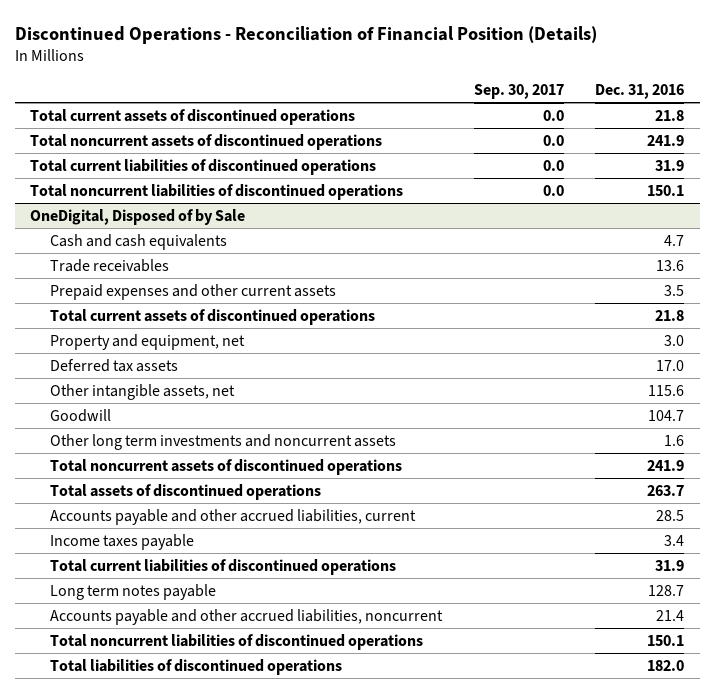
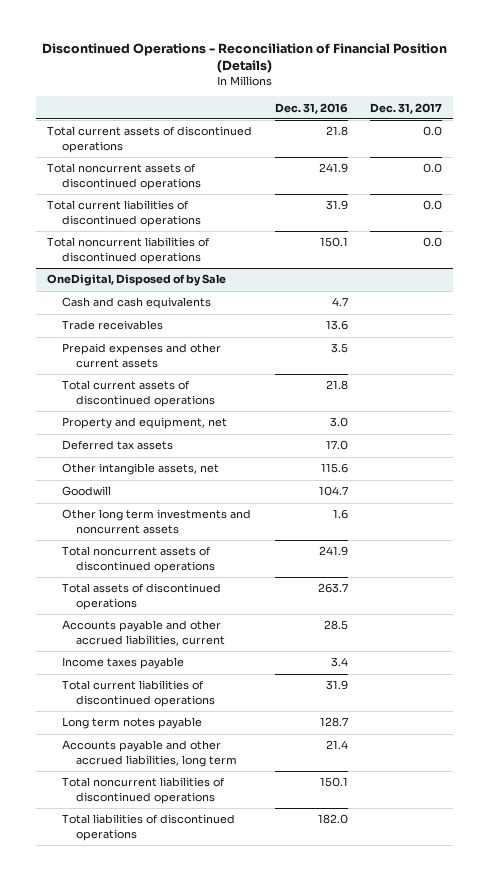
- | Sep. 30, 2017 | Dec. 31, 2016
+ | Dec. 31, 2016 | Dec. 31, 2017
@ OneDigital, Disposed of by Sale
- Accounts payable and other accrued liabilities, noncurrent | | 21.4
+ Accounts payable and other accrued liabilities, long term | 21.4 |

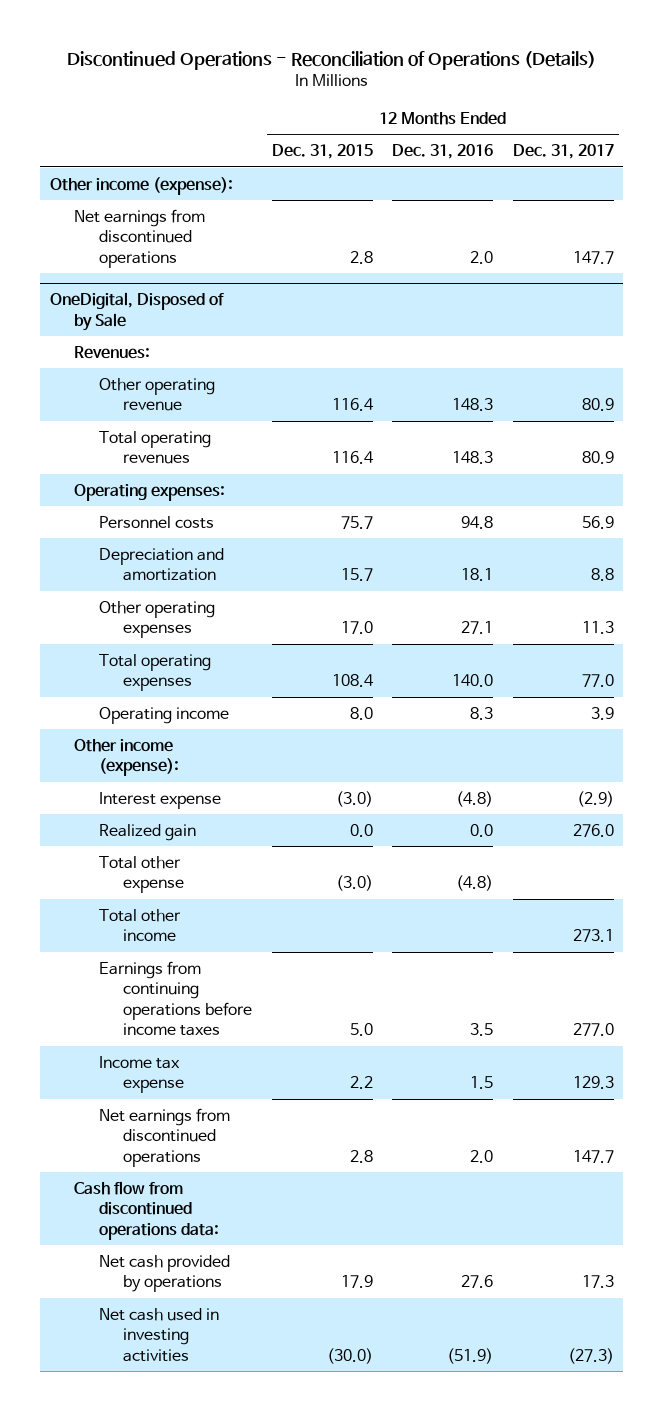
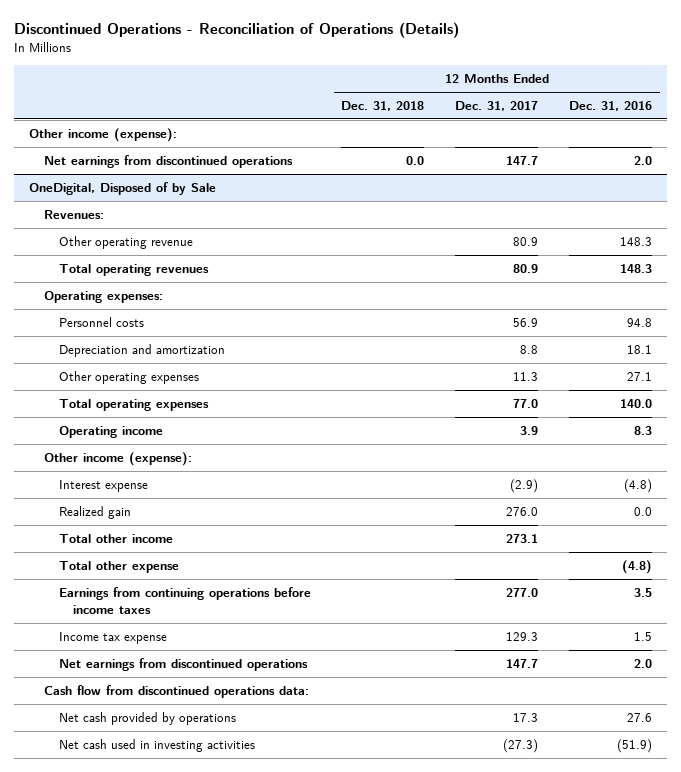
- | 12 Months Ended Dec. 31, 2015 | 12 Months Ended Dec. 31, 2016 | 12 Months Ended Dec. 31, 2017
+ | 12 Months Ended Dec. 31, 2018 | 12 Months Ended Dec. 31, 2017 | 12 Months Ended Dec. 31, 2016
@ OneDigital, Disposed of by Sale
moved down: Total other expense | | | (4.8)

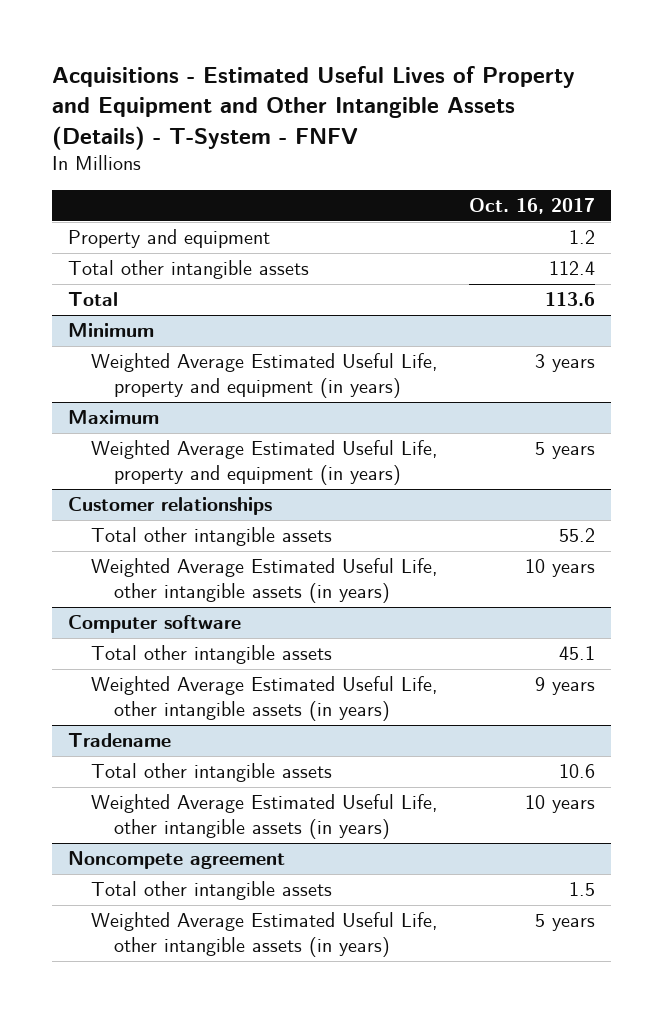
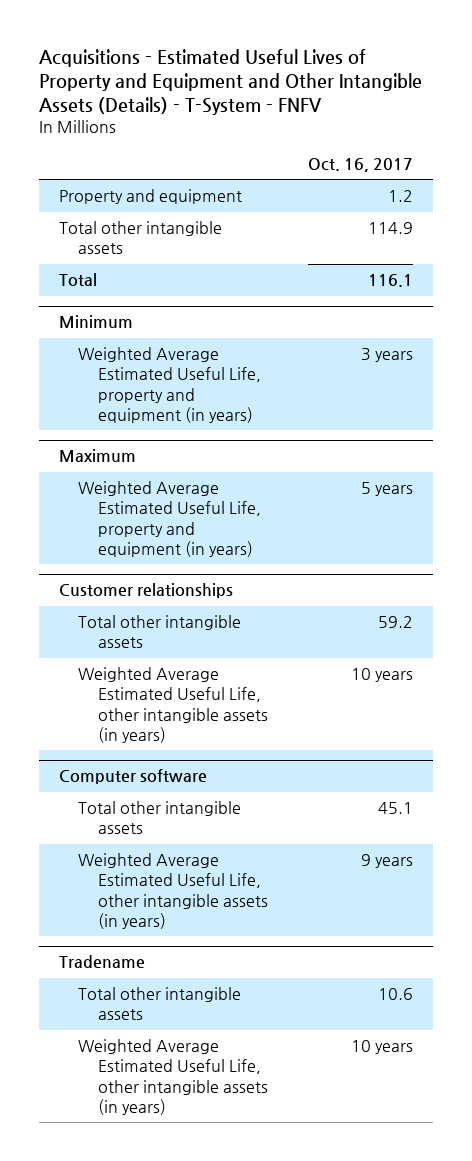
- Total other intangible assets | 112.4
- Total | 113.6
+ Total other intangible assets | 114.9
+ Total | 116.1
@ Customer relationships
- Total other intangible assets | 55.2
+ Total other intangible assets | 59.2
- Noncompete agreement
- Total other intangible assets | 1.5
- Weighted Average Estimated Useful Life, other intangible assets (in years) | 5 years

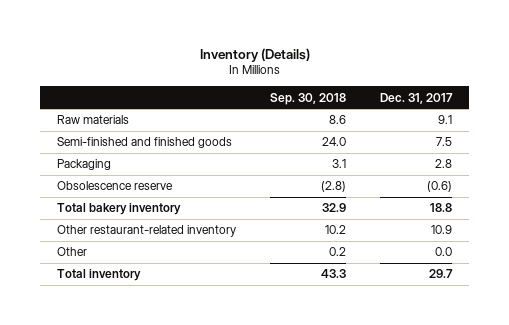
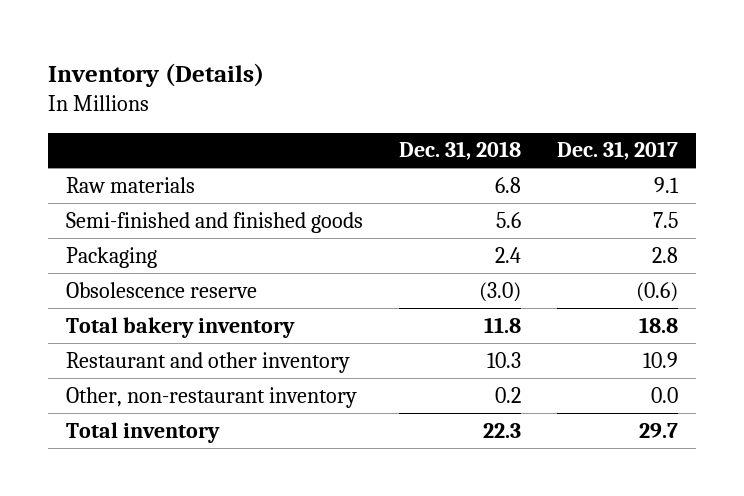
- | Sep. 30, 2018 | Dec. 31, 2017
+ | Dec. 31, 2018 | Dec. 31, 2017
- Other restaurant-related inventory | 10.2 | 10.9
- Other | 0.2 | 0.0
+ Restaurant and other inventory | 10.3 | 10.9
+ Other, non-restaurant inventory | 0.2 | 0.0

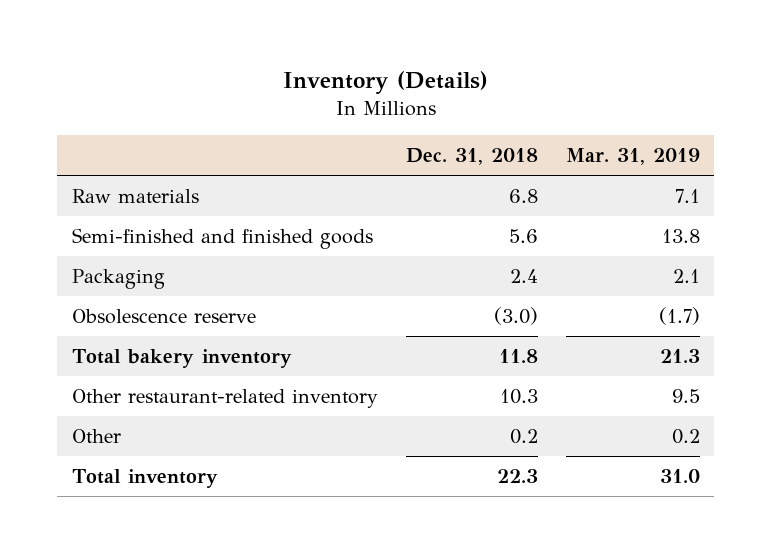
- | Dec. 31, 2018 | Dec. 31, 2017
+ | Dec. 31, 2018 | Mar. 31, 2019
- Restaurant and other inventory | 10.3 | 10.9
- Other, non-restaurant inventory | 0.2 | 0.0
+ Other restaurant-related inventory | 10.3 | 9.5
+ Other | 0.2 | 0.2

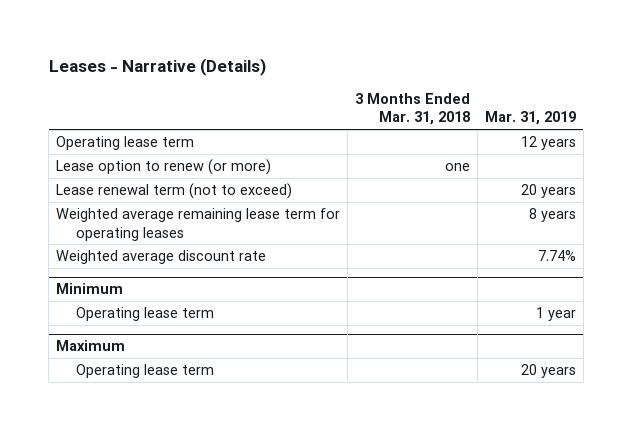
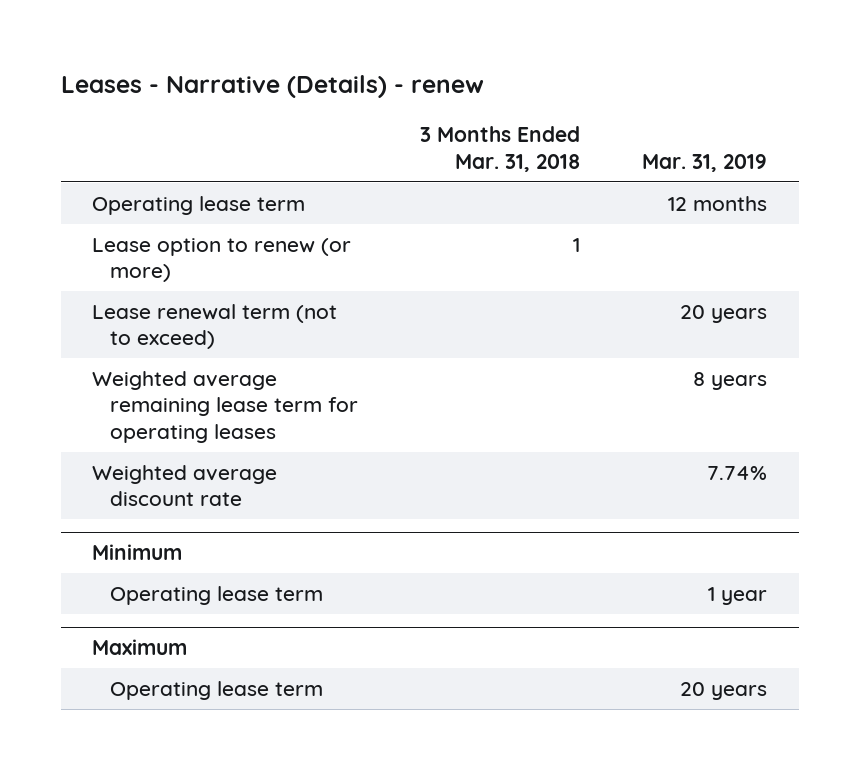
- Leases - Narrative (Details)
+ Leases - Narrative (Details) - renew
- Operating lease term | | 12 years
- Lease option to renew (or more) | one |
+ Operating lease term | | 12 months
+ Lease option to renew (or more) | 1 |

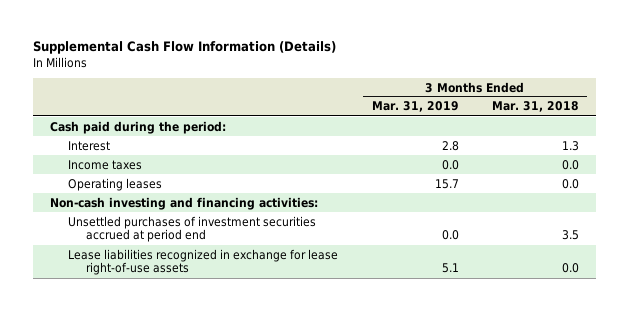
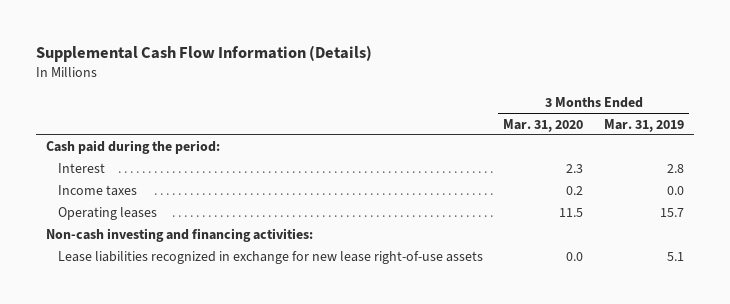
- | 3 Months Ended Mar. 31, 2019 | 3 Months Ended Mar. 31, 2018
+ | 3 Months Ended Mar. 31, 2020 | 3 Months Ended Mar. 31, 2019
- Unsettled purchases of investment securities accrued at period end | 0.0 | 3.5
- Lease liabilities recognized in exchange for lease right-of-use assets | 5.1 | 0.0
+ Lease liabilities recognized in exchange for new lease right-of-use assets | 0.0 | 5.1

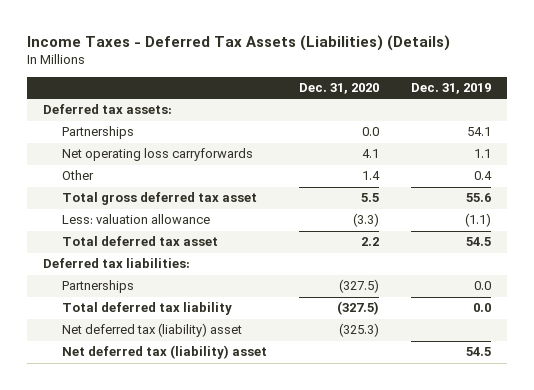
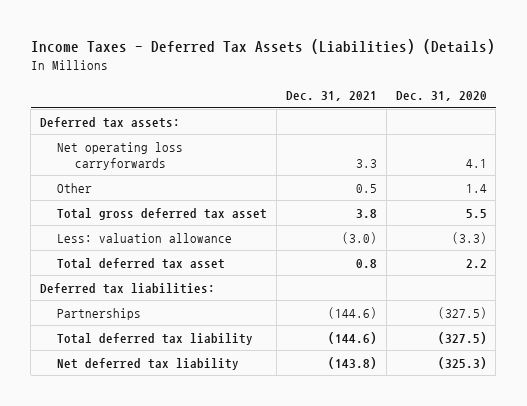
- | Dec. 31, 2020 | Dec. 31, 2019
+ | Dec. 31, 2021 | Dec. 31, 2020
- Partnerships | 0.0 | 54.1
- Net deferred tax (liability) asset | (325.3) |
- Net deferred tax (liability) asset | | 54.5
+ Net deferred tax liability | (143.8) | (325.3)

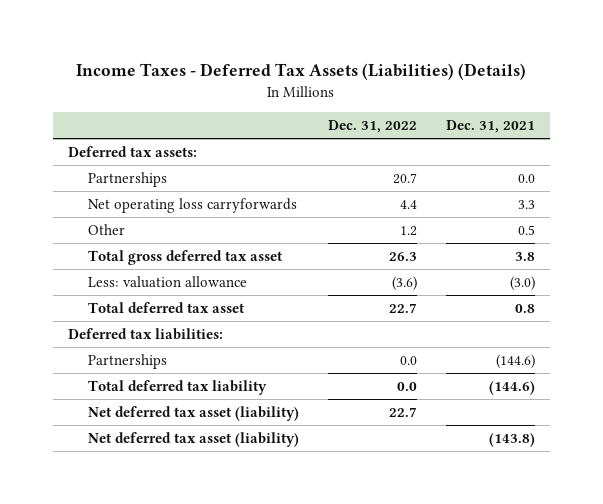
- | Dec. 31, 2021 | Dec. 31, 2020
+ | Dec. 31, 2022 | Dec. 31, 2021
+ Partnerships | 20.7 | 0.0
- Net deferred tax liability | (143.8) | (325.3)
+ Net deferred tax asset (liability) | 22.7 |
+ Net deferred tax asset (liability) | | (143.8)

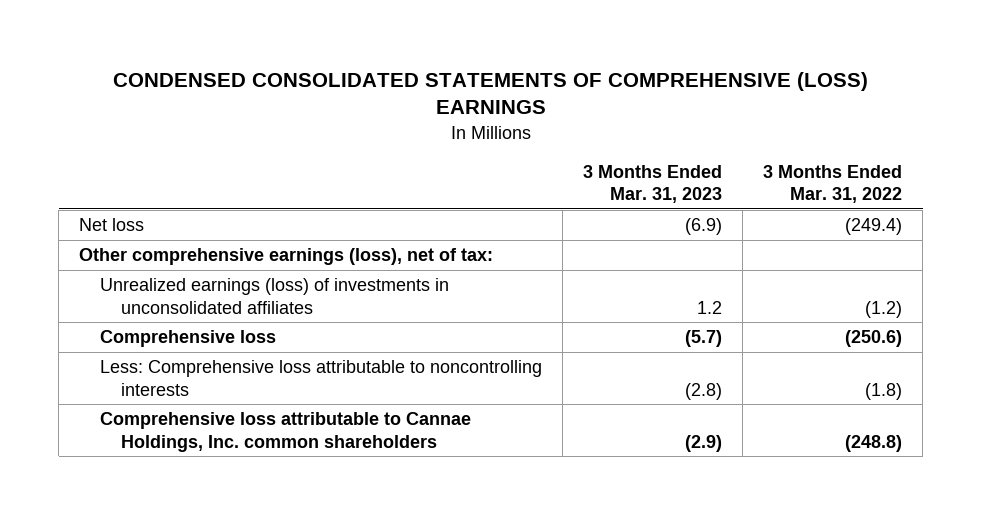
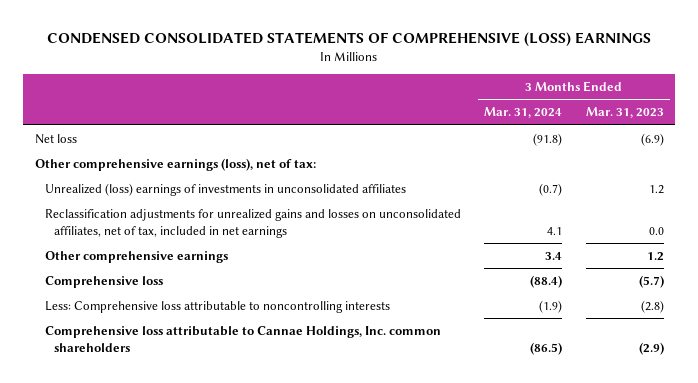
- | 3 Months Ended Mar. 31, 2023 | 3 Months Ended Mar. 31, 2022
+ | 3 Months Ended Mar. 31, 2024 | 3 Months Ended Mar. 31, 2023
- Unrealized earnings (loss) of investments in unconsolidated affiliates | 1.2 | (1.2)
+ Unrealized (loss) earnings of investments in unconsolidated affiliates | (0.7) | 1.2
+ Reclassification adjustments for unrealized gains and losses on unconsolidated affiliates, net of tax, included in net earnings | 4.1 | 0.0
+ Other comprehensive earnings | 3.4 | 1.2

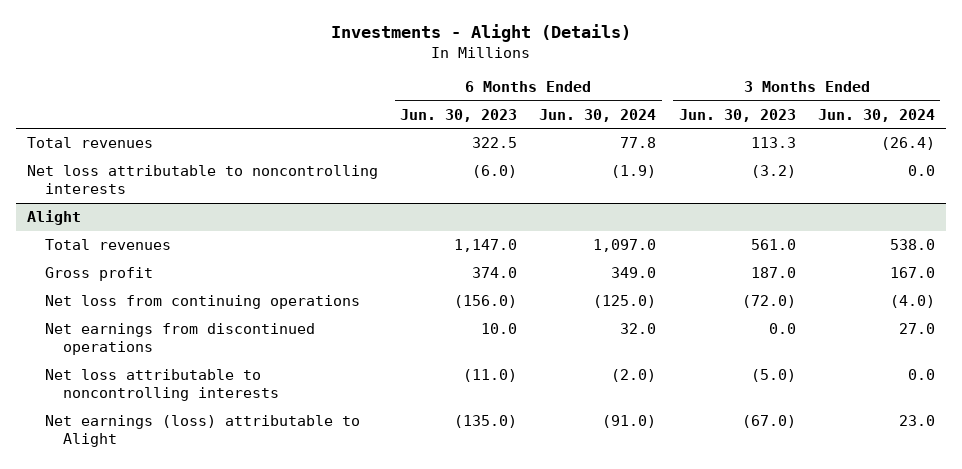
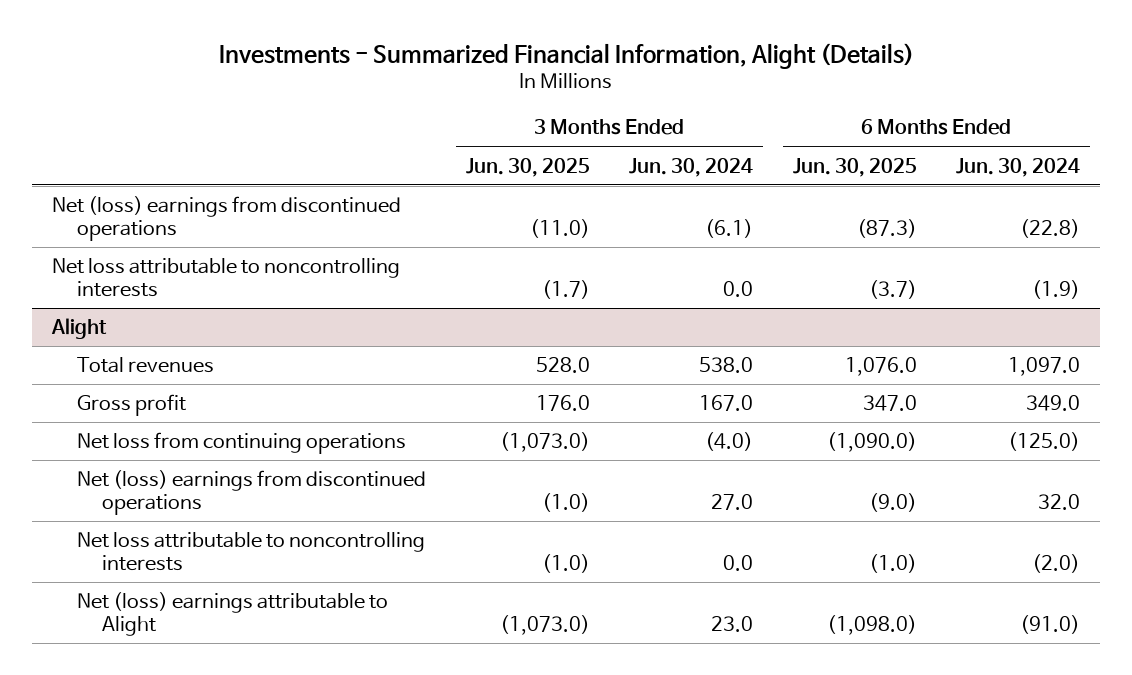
- Investments - Alight (Details)
+ Investments - Summarized Financial Information, Alight (Details)
- | 6 Months Ended Jun. 30, 2023 | 6 Months Ended Jun. 30, 2024 | 3 Months Ended Jun. 30, 2023 | 3 Months Ended Jun. 30, 2024
+ | 3 Months Ended Jun. 30, 2025 | 3 Months Ended Jun. 30, 2024 | 6 Months Ended Jun. 30, 2025 | 6 Months Ended Jun. 30, 2024
- Total revenues | 322.5 | 77.8 | 113.3 | (26.4)
+ Net (loss) earnings from discontinued operations | (11.0) | (6.1) | (87.3) | (22.8)
@ Alight
- Net earnings from discontinued operations | 10.0 | 32.0 | 0.0 | 27.0
+ Net (loss) earnings from discontinued operations | (1.0) | 27.0 | (9.0) | 32.0
- Net earnings (loss) attributable to Alight | (135.0) | (91.0) | (67.0) | 23.0
+ Net (loss) earnings attributable to Alight | (1,073.0) | 23.0 | (1,098.0) | (91.0)

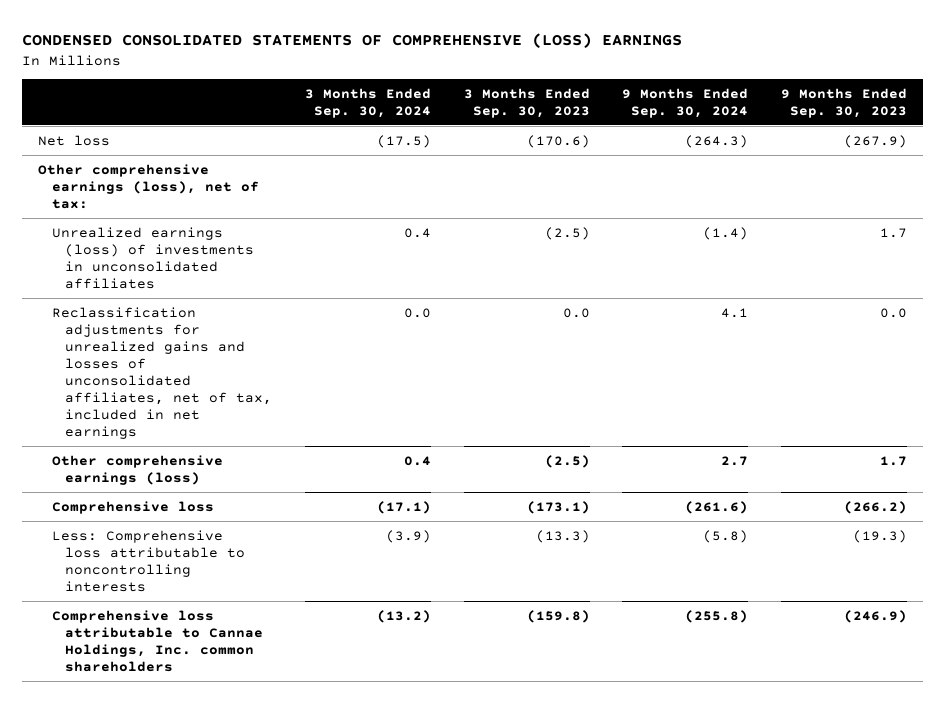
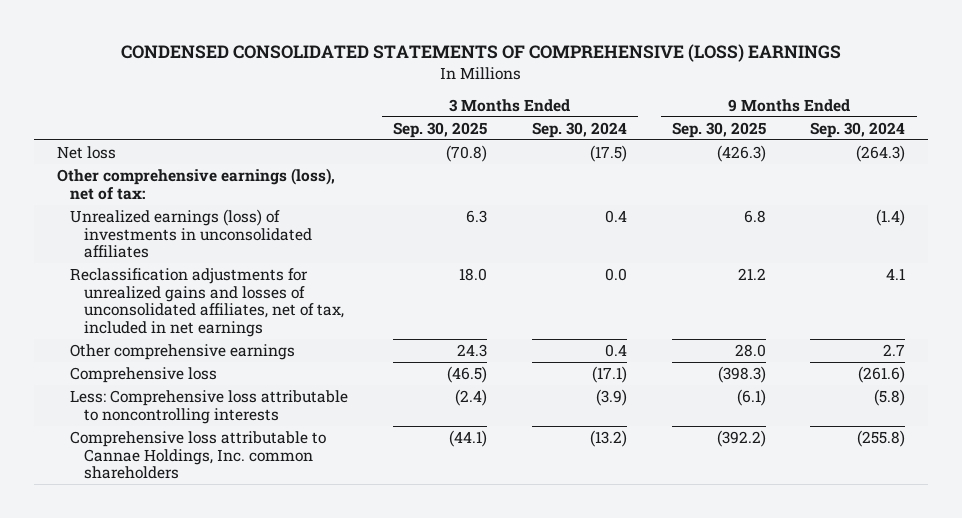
- | 3 Months Ended Sep. 30, 2024 | 3 Months Ended Sep. 30, 2023 | 9 Months Ended Sep. 30, 2024 | 9 Months Ended Sep. 30, 2023
+ | 3 Months Ended Sep. 30, 2025 | 3 Months Ended Sep. 30, 2024 | 9 Months Ended Sep. 30, 2025 | 9 Months Ended Sep. 30, 2024
- Other comprehensive earnings (loss) | 0.4 | (2.5) | 2.7 | 1.7
+ Other comprehensive earnings | 24.3 | 0.4 | 28.0 | 2.7

